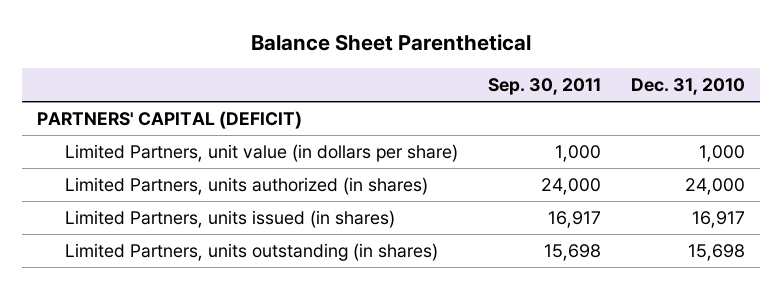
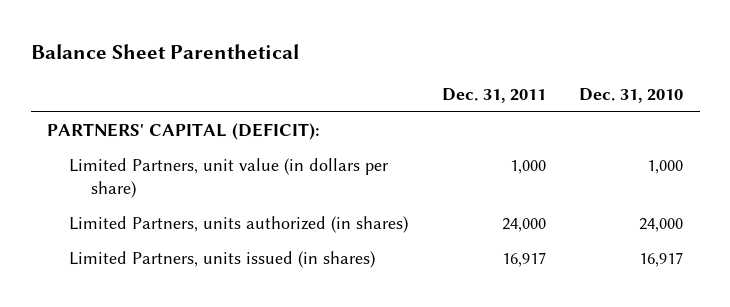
- | Sep. 30, 2011 | Dec. 31, 2010
+ | Dec. 31, 2011 | Dec. 31, 2010
- PARTNERS' CAPITAL (DEFICIT)
+ PARTNERS' CAPITAL (DEFICIT):
- Limited Partners, units outstanding (in shares) | 15,698 | 15,698

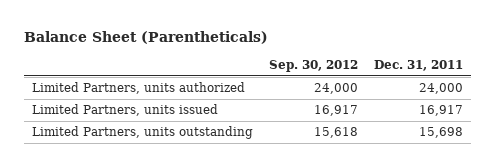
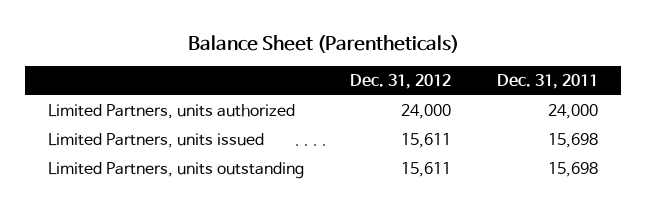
- | Sep. 30, 2012 | Dec. 31, 2011
+ | Dec. 31, 2012 | Dec. 31, 2011
- Limited Partners, units issued | 16,917 | 16,917
+ Limited Partners, units issued | 15,611 | 15,698

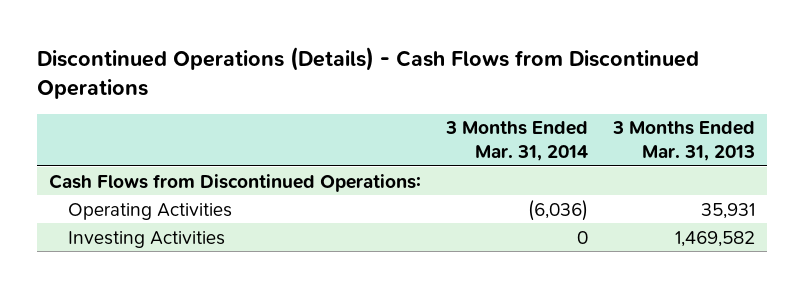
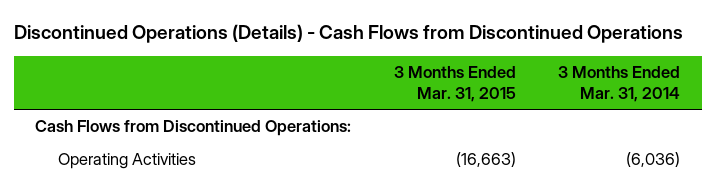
- | 3 Months Ended Mar. 31, 2014 | 3 Months Ended Mar. 31, 2013
+ | 3 Months Ended Mar. 31, 2015 | 3 Months Ended Mar. 31, 2014
- Investing Activities | 0 | 1,469,582

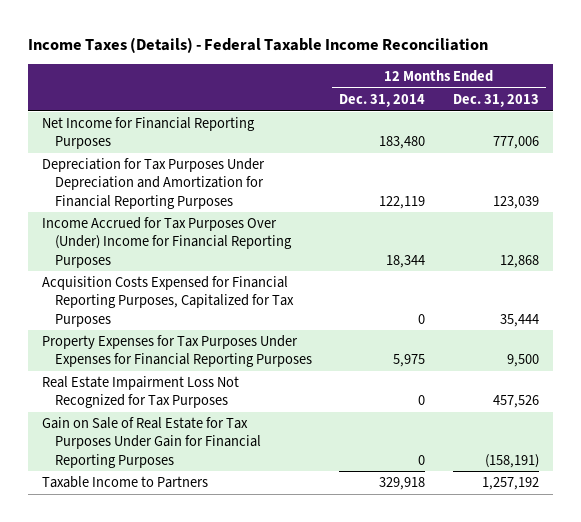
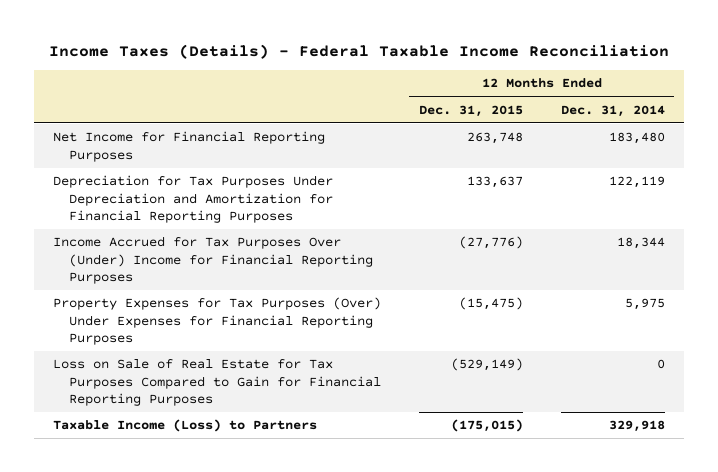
- | 12 Months Ended Dec. 31, 2014 | 12 Months Ended Dec. 31, 2013
+ | 12 Months Ended Dec. 31, 2015 | 12 Months Ended Dec. 31, 2014
- Acquisition Costs Expensed for Financial Reporting Purposes, Capitalized for Tax Purposes | 0 | 35,444
- Property Expenses for Tax Purposes Under Expenses for Financial Reporting Purposes | 5,975 | 9,500
- Real Estate Impairment Loss Not Recognized for Tax Purposes | 0 | 457,526
- Gain on Sale of Real Estate for Tax Purposes Under Gain for Financial Reporting Purposes | 0 | (158,191)
- Taxable Income to Partners | 329,918 | 1,257,192
+ Property Expenses for Tax Purposes (Over) Under Expenses for Financial Reporting Purposes | (15,475) | 5,975
+ Loss on Sale of Real Estate for Tax Purposes Compared to Gain for Financial Reporting Purposes | (529,149) | 0
+ Taxable Income (Loss) to Partners | (175,015) | 329,918

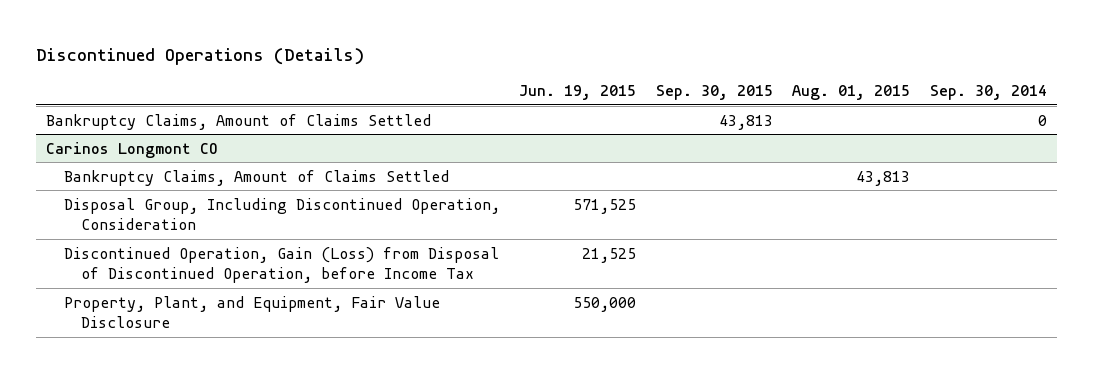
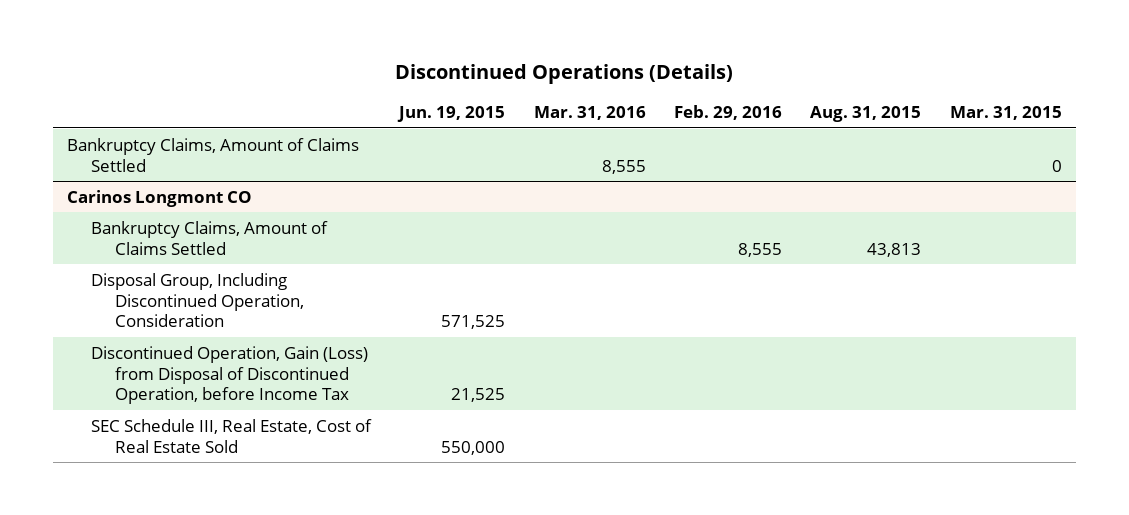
- | Jun. 19, 2015 | Sep. 30, 2015 | Aug. 01, 2015 | Sep. 30, 2014
+ | Jun. 19, 2015 | Mar. 31, 2016 | Feb. 29, 2016 | Aug. 31, 2015 | Mar. 31, 2015
@ Carinos Longmont CO
- Property, Plant, and Equipment, Fair Value Disclosure | 550,000 | | |
+ SEC Schedule III, Real Estate, Cost of Real Estate Sold | 550,000 | | | |

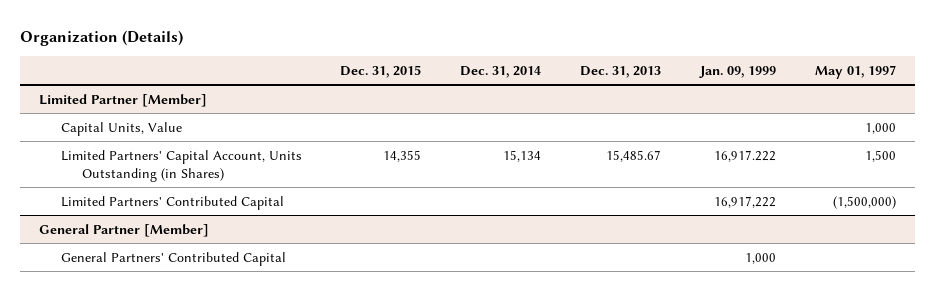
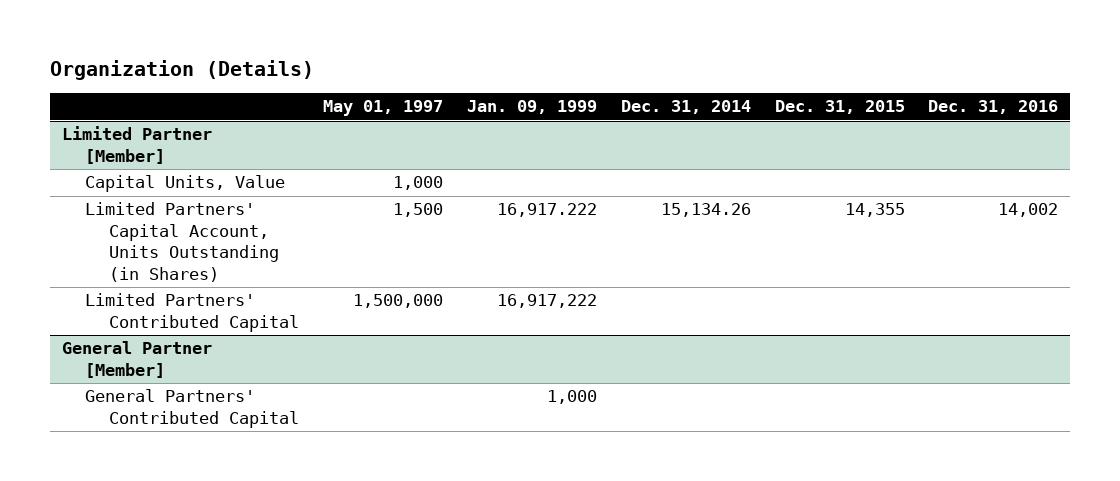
- | Dec. 31, 2015 | Dec. 31, 2014 | Dec. 31, 2013 | Jan. 09, 1999 | May 01, 1997
+ | May 01, 1997 | Jan. 09, 1999 | Dec. 31, 2014 | Dec. 31, 2015 | Dec. 31, 2016
@ Limited Partner [Member]
- Limited Partners' Capital Account, Units Outstanding (in Shares) | 14,355 | 15,134 | 15,485.67 | 16,917.222 | 1,500
- Limited Partners' Contributed Capital | | | | 16,917,222 | (1,500,000)
+ Limited Partners' Capital Account, Units Outstanding (in Shares) | 1,500 | 16,917.222 | 15,134.26 | 14,355 | 14,002
+ Limited Partners' Contributed Capital | 1,500,000 | 16,917,222 | | |

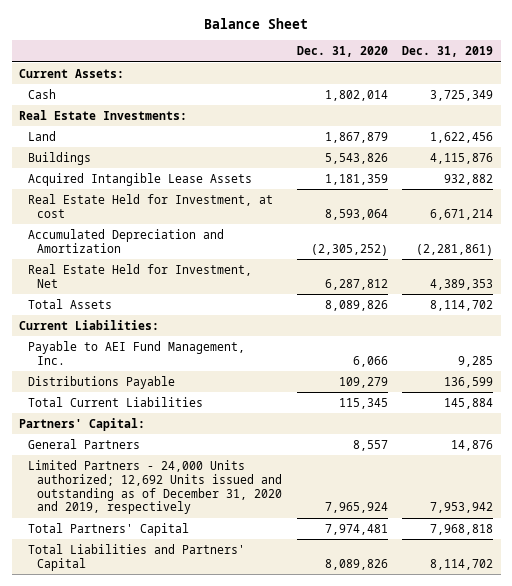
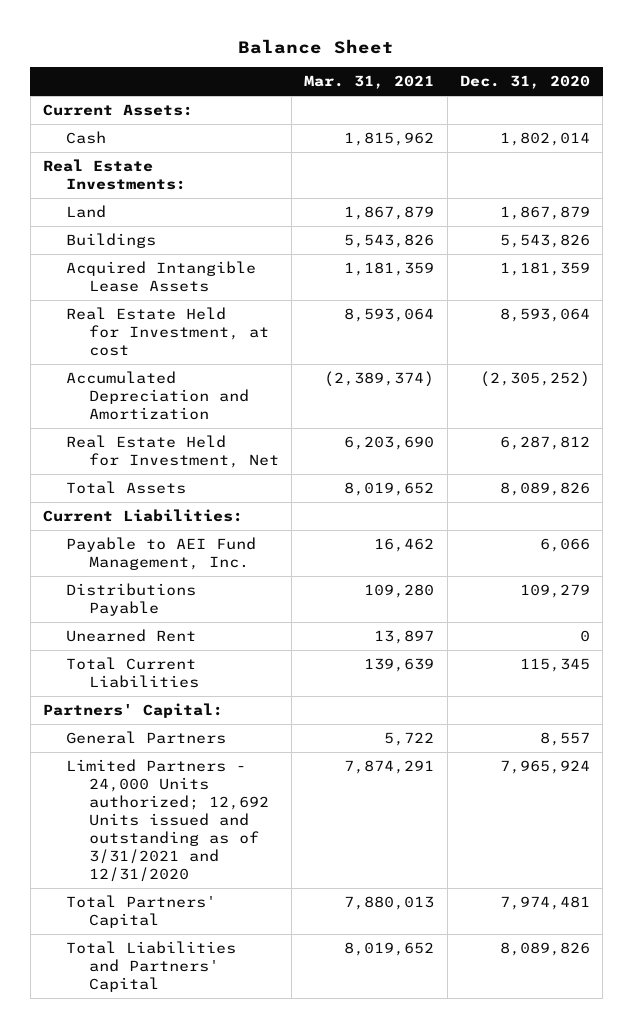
- | Dec. 31, 2020 | Dec. 31, 2019
+ | Mar. 31, 2021 | Dec. 31, 2020
+ Unearned Rent | 13,897 | 0
- Limited Partners - 24,000 Units authorized; 12,692 Units issued and outstanding as of December 31, 2020 and 2019, respectively | 7,965,924 | 7,953,942
+ Limited Partners - 24,000 Units authorized; 12,692 Units issued and outstanding as of 3/31/2021 and 12/31/2020 | 7,874,291 | 7,965,924

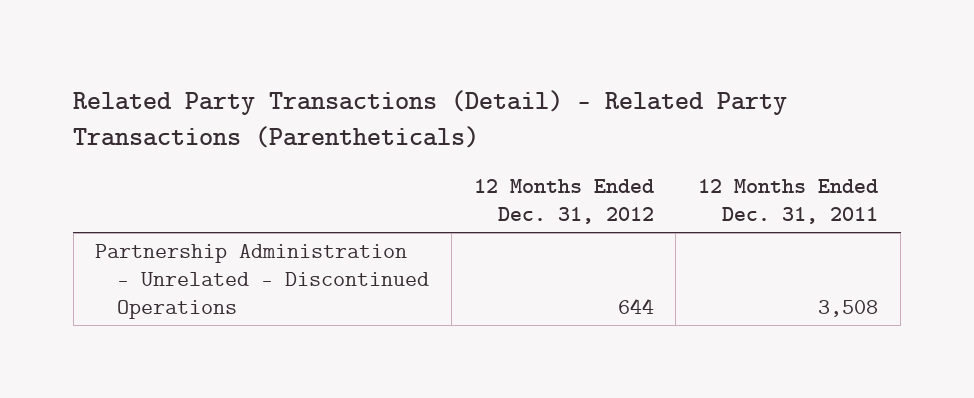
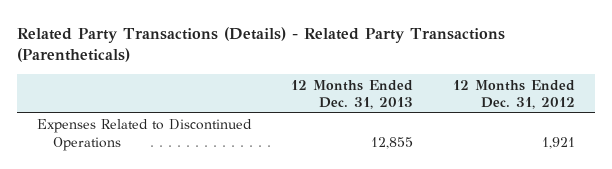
- Related Party Transactions (Detail) - Related Party Transactions (Parentheticals)
+ Related Party Transactions (Details) - Related Party Transactions (Parentheticals)
- | 12 Months Ended Dec. 31, 2012 | 12 Months Ended Dec. 31, 2011
+ | 12 Months Ended Dec. 31, 2013 | 12 Months Ended Dec. 31, 2012
- Partnership Administration - Unrelated - Discontinued Operations | 644 | 3,508
+ Expenses Related to Discontinued Operations | 12,855 | 1,921

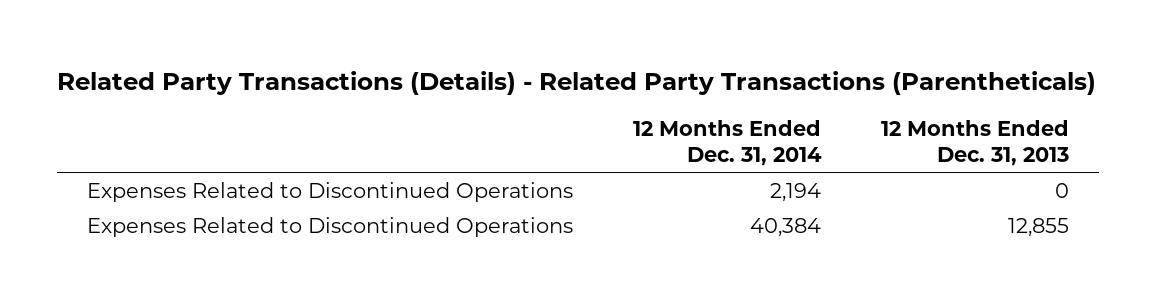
- | 12 Months Ended Dec. 31, 2013 | 12 Months Ended Dec. 31, 2012
+ | 12 Months Ended Dec. 31, 2014 | 12 Months Ended Dec. 31, 2013
+ Expenses Related to Discontinued Operations | 2,194 | 0

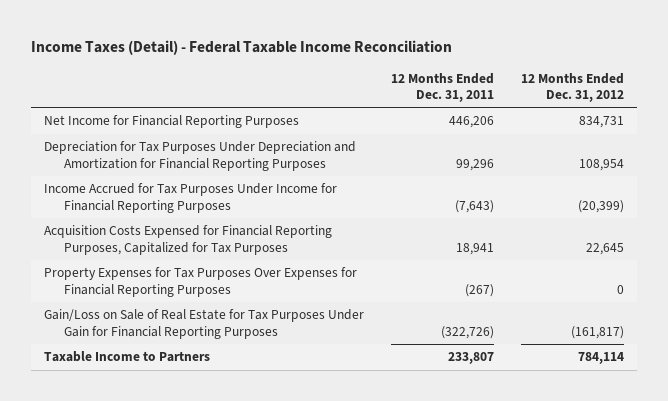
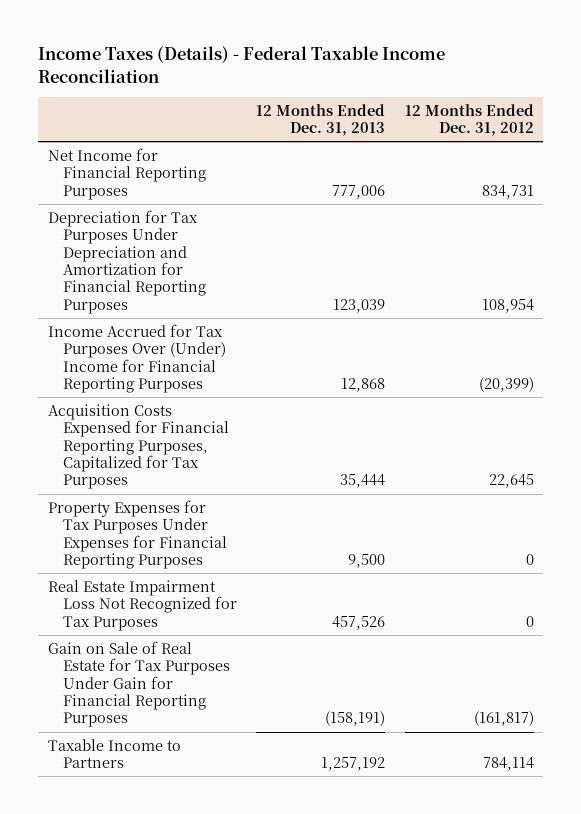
- Income Taxes (Detail) - Federal Taxable Income Reconciliation
+ Income Taxes (Details) - Federal Taxable Income Reconciliation
- | 12 Months Ended Dec. 31, 2011 | 12 Months Ended Dec. 31, 2012
+ | 12 Months Ended Dec. 31, 2013 | 12 Months Ended Dec. 31, 2012
- Income Accrued for Tax Purposes Under Income for Financial Reporting Purposes | (7,643) | (20,399)
+ Income Accrued for Tax Purposes Over (Under) Income for Financial Reporting Purposes | 12,868 | (20,399)
- Property Expenses for Tax Purposes Over Expenses for Financial Reporting Purposes | (267) | 0
- Gain/Loss on Sale of Real Estate for Tax Purposes Under Gain for Financial Reporting Purposes | (322,726) | (161,817)
+ Property Expenses for Tax Purposes Under Expenses for Financial Reporting Purposes | 9,500 | 0
+ Real Estate Impairment Loss Not Recognized for Tax Purposes | 457,526 | 0
+ Gain on Sale of Real Estate for Tax Purposes Under Gain for Financial Reporting Purposes | (158,191) | (161,817)

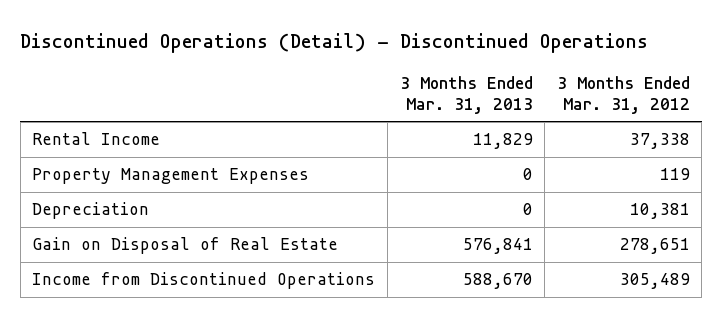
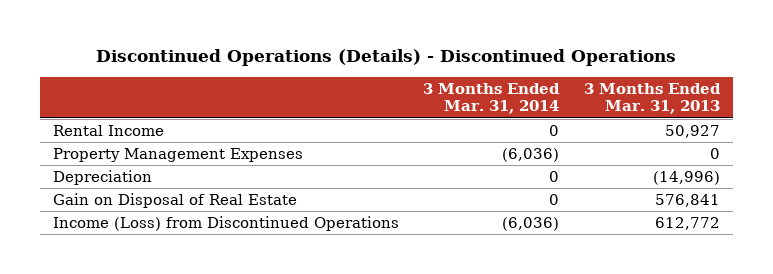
- Discontinued Operations (Detail) - Discontinued Operations
+ Discontinued Operations (Details) - Discontinued Operations
- | 3 Months Ended Mar. 31, 2013 | 3 Months Ended Mar. 31, 2012
+ | 3 Months Ended Mar. 31, 2014 | 3 Months Ended Mar. 31, 2013
- Rental Income | 11,829 | 37,338
+ Rental Income | 0 | 50,927
- Depreciation | 0 | 10,381
+ Depreciation | 0 | (14,996)
- Income from Discontinued Operations | 588,670 | 305,489
+ Income (Loss) from Discontinued Operations | (6,036) | 612,772

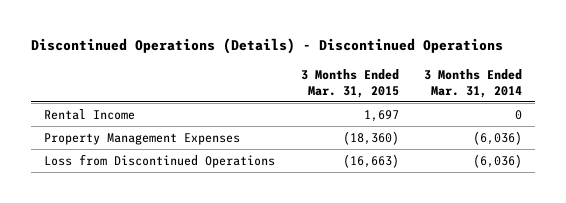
- | 3 Months Ended Mar. 31, 2014 | 3 Months Ended Mar. 31, 2013
+ | 3 Months Ended Mar. 31, 2015 | 3 Months Ended Mar. 31, 2014
- Depreciation | 0 | (14,996)
- Gain on Disposal of Real Estate | 0 | 576,841
- Income (Loss) from Discontinued Operations | (6,036) | 612,772
+ Loss from Discontinued Operations | (16,663) | (6,036)

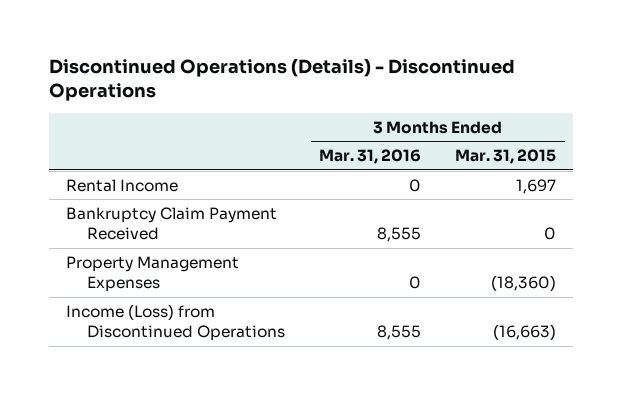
- | 3 Months Ended Mar. 31, 2015 | 3 Months Ended Mar. 31, 2014
+ | 3 Months Ended Mar. 31, 2016 | 3 Months Ended Mar. 31, 2015
+ Bankruptcy Claim Payment Received | 8,555 | 0
- Loss from Discontinued Operations | (16,663) | (6,036)
+ Income (Loss) from Discontinued Operations | 8,555 | (16,663)

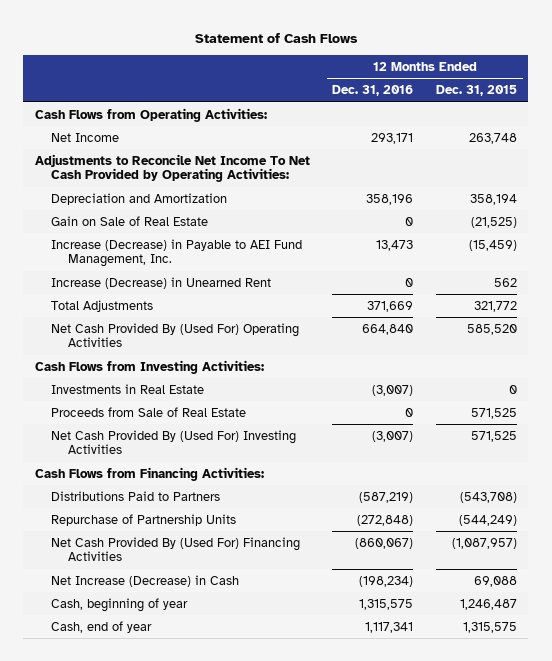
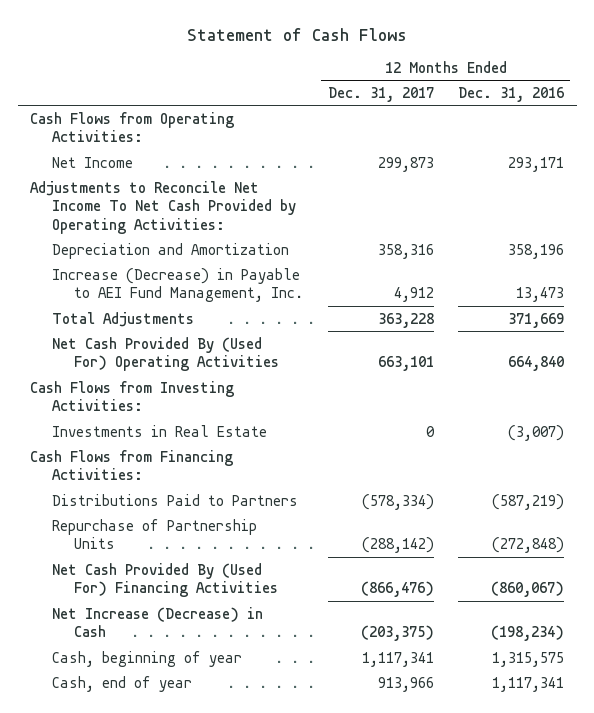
- | 12 Months Ended Dec. 31, 2016 | 12 Months Ended Dec. 31, 2015
+ | 12 Months Ended Dec. 31, 2017 | 12 Months Ended Dec. 31, 2016
- Gain on Sale of Real Estate | 0 | (21,525)
- Increase (Decrease) in Unearned Rent | 0 | 562
- Proceeds from Sale of Real Estate | 0 | 571,525
- Net Cash Provided By (Used For) Investing Activities | (3,007) | 571,525

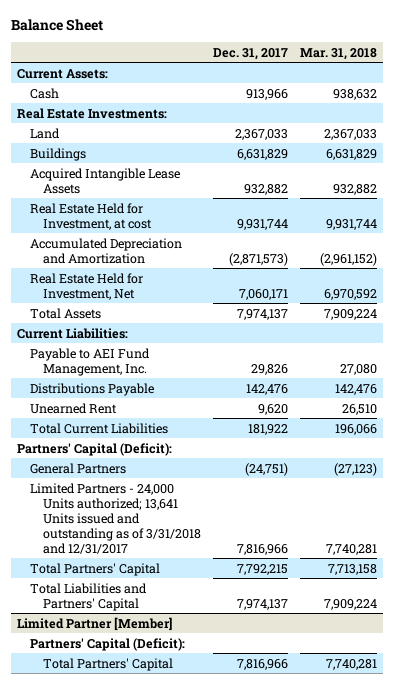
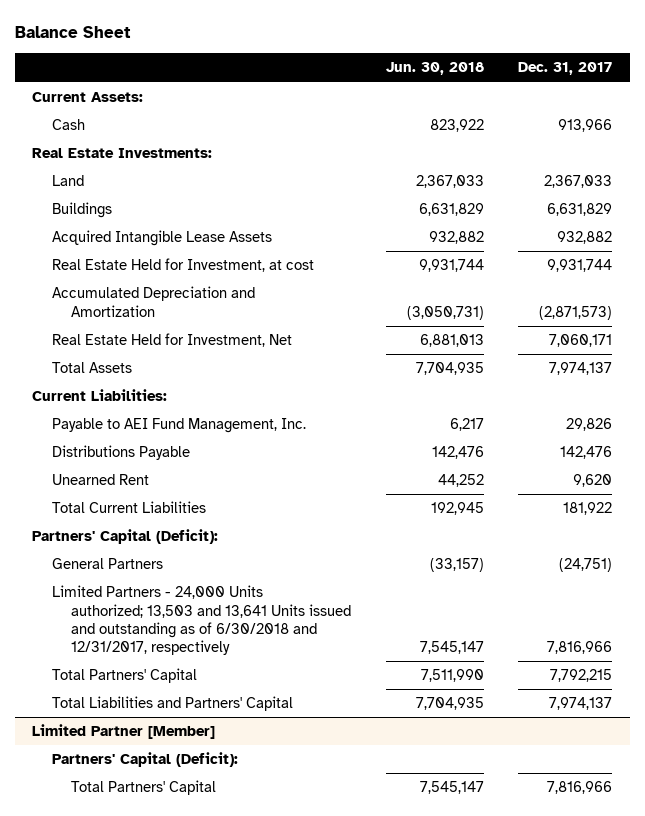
- | Dec. 31, 2017 | Mar. 31, 2018
+ | Jun. 30, 2018 | Dec. 31, 2017
- Limited Partners - 24,000 Units authorized; 13,641 Units issued and outstanding as of 3/31/2018 and 12/31/2017 | 7,816,966 | 7,740,281
+ Limited Partners - 24,000 Units authorized; 13,503 and 13,641 Units issued and outstanding as of 6/30/2018 and 12/31/2017, respectively | 7,545,147 | 7,816,966

